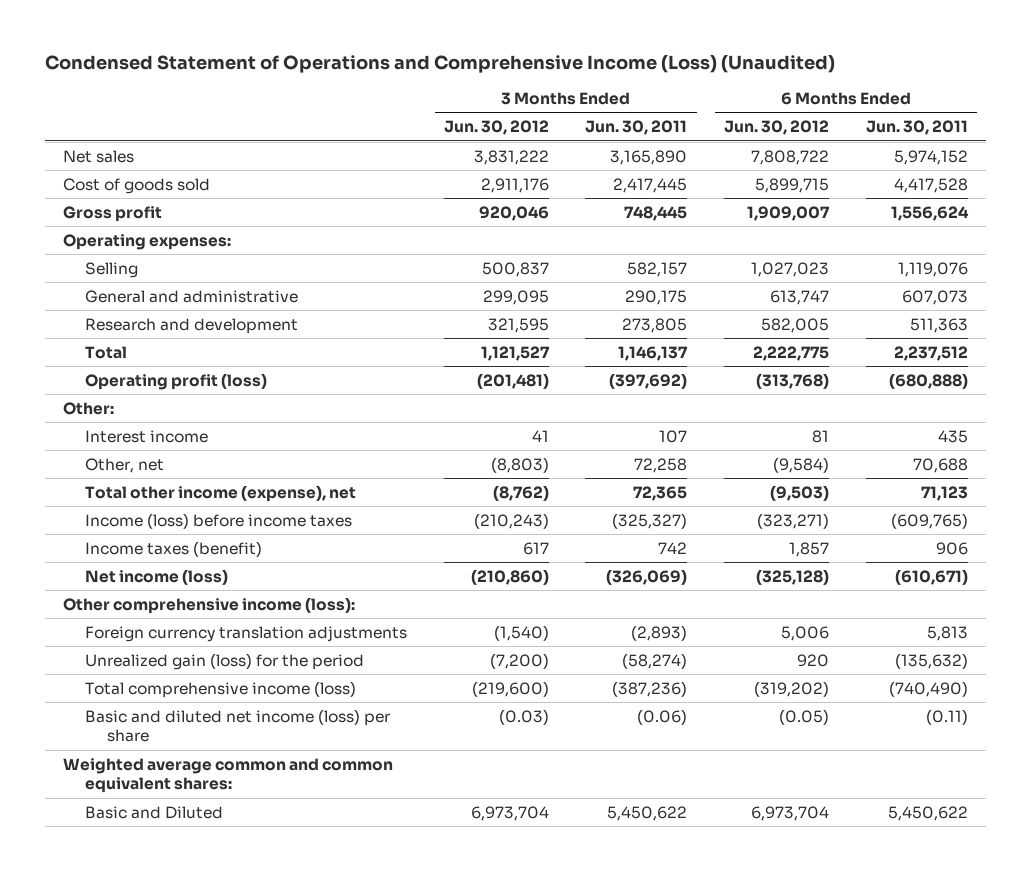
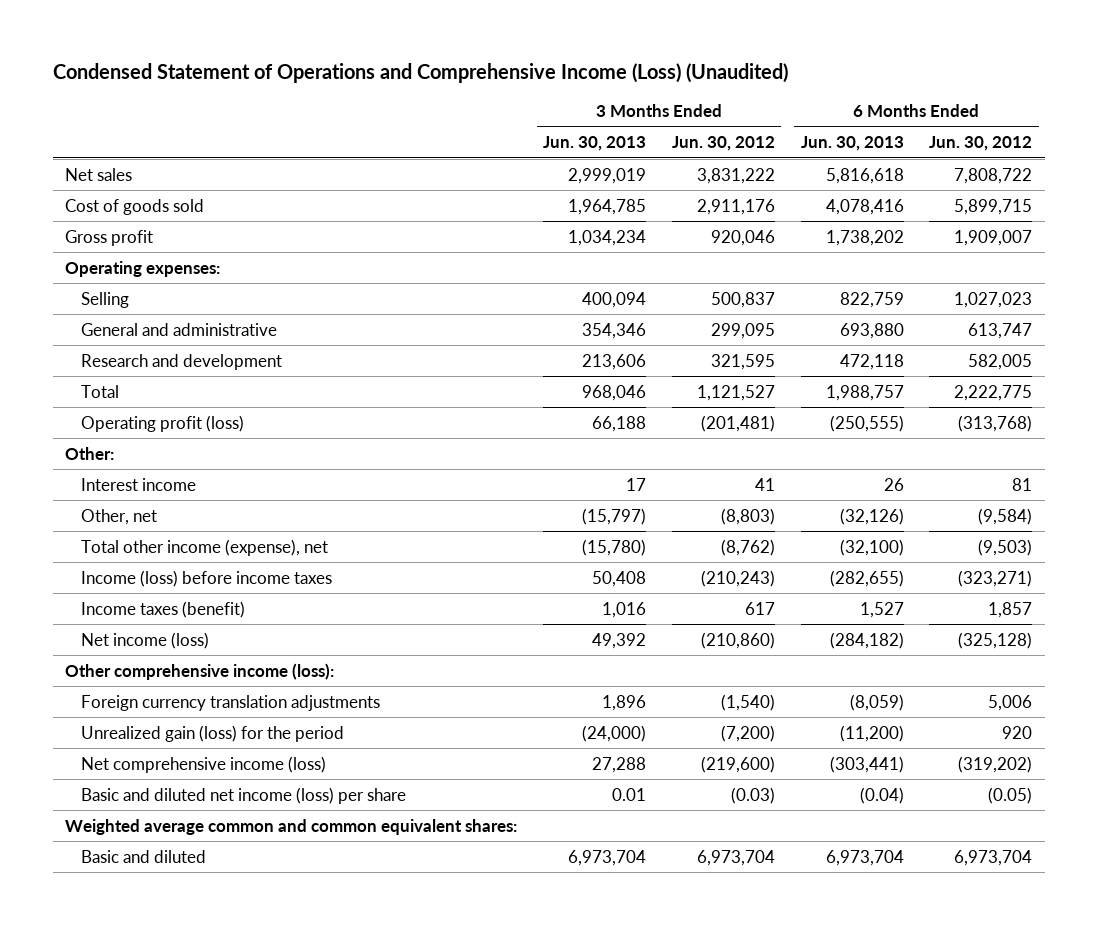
- | 3 Months Ended Jun. 30, 2012 | 3 Months Ended Jun. 30, 2011 | 6 Months Ended Jun. 30, 2012 | 6 Months Ended Jun. 30, 2011
+ | 3 Months Ended Jun. 30, 2013 | 3 Months Ended Jun. 30, 2012 | 6 Months Ended Jun. 30, 2013 | 6 Months Ended Jun. 30, 2012
- Total comprehensive income (loss) | (219,600) | (387,236) | (319,202) | (740,490)
+ Net comprehensive income (loss) | 27,288 | (219,600) | (303,441) | (319,202)
- Basic and Diluted | 6,973,704 | 5,450,622 | 6,973,704 | 5,450,622
+ Basic and diluted | 6,973,704 | 6,973,704 | 6,973,704 | 6,973,704

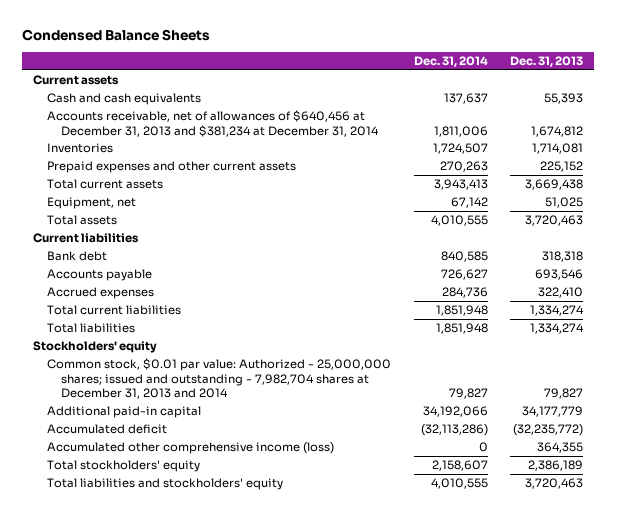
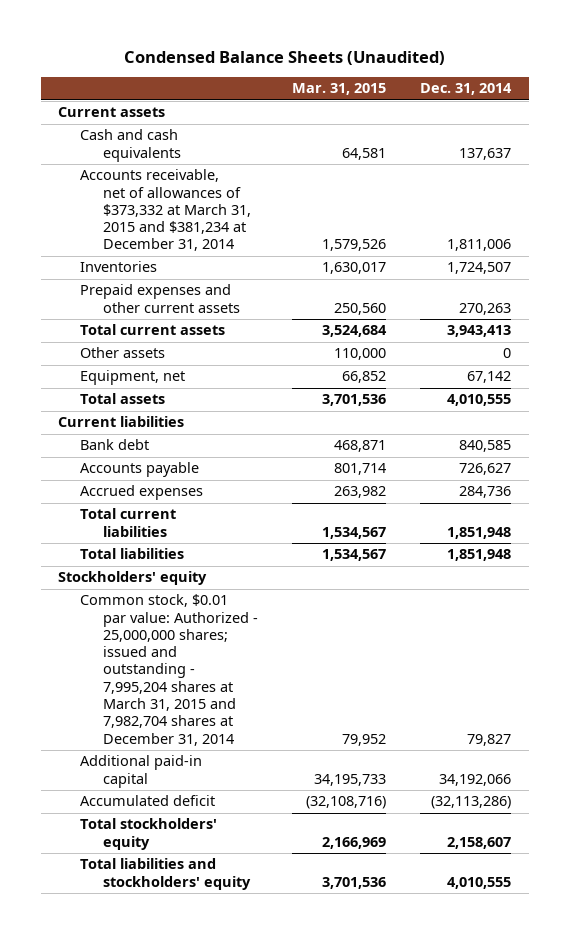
- Condensed Balance Sheets
+ Condensed Balance Sheets (Unaudited)
- | Dec. 31, 2014 | Dec. 31, 2013
+ | Mar. 31, 2015 | Dec. 31, 2014
- Accounts receivable, net of allowances of $640,456 at December 31, 2013 and $381,234 at December 31, 2014 | 1,811,006 | 1,674,812
+ Accounts receivable, net of allowances of $373,332 at March 31, 2015 and $381,234 at December 31, 2014 | 1,579,526 | 1,811,006
+ Other assets | 110,000 | 0
- Common stock, $0.01 par value: Authorized - 25,000,000 shares; issued and outstanding - 7,982,704 shares at December 31, 2013 and 2014 | 79,827 | 79,827
+ Common stock, $0.01 par value: Authorized - 25,000,000 shares; issued and outstanding - 7,995,204 shares at March 31, 2015 and 7,982,704 shares at December 31, 2014 | 79,952 | 79,827
- Accumulated other comprehensive income (loss) | 0 | 364,355

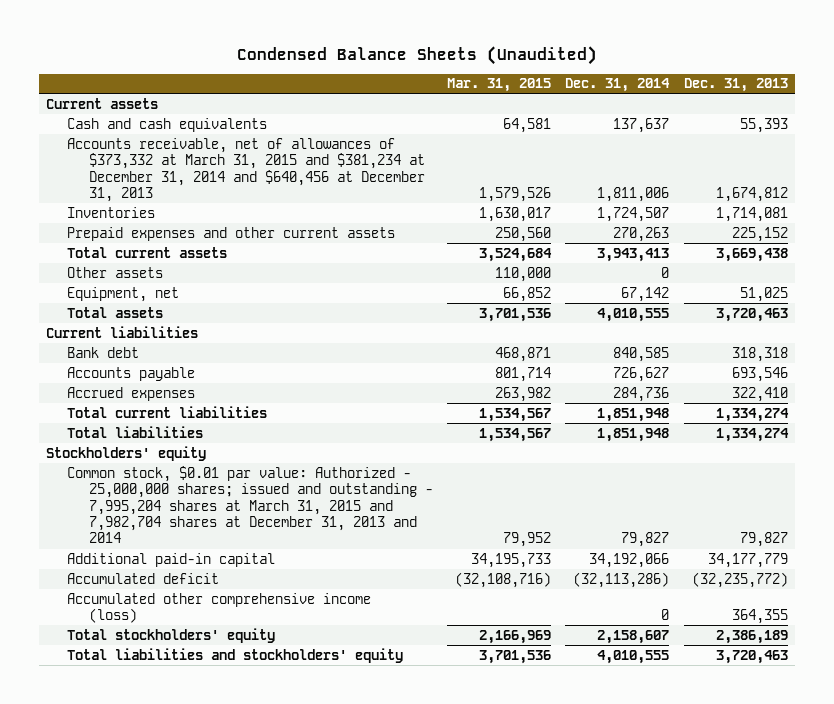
- | Mar. 31, 2015 | Dec. 31, 2014
+ | Mar. 31, 2015 | Dec. 31, 2014 | Dec. 31, 2013
- Accounts receivable, net of allowances of $373,332 at March 31, 2015 and $381,234 at December 31, 2014 | 1,579,526 | 1,811,006
+ Accounts receivable, net of allowances of $373,332 at March 31, 2015 and $381,234 at December 31, 2014 and $640,456 at December 31, 2013 | 1,579,526 | 1,811,006 | 1,674,812
- Common stock, $0.01 par value: Authorized - 25,000,000 shares; issued and outstanding - 7,995,204 shares at March 31, 2015 and 7,982,704 shares at December 31, 2014 | 79,952 | 79,827
+ Common stock, $0.01 par value: Authorized - 25,000,000 shares; issued and outstanding - 7,995,204 shares at March 31, 2015 and 7,982,704 shares at December 31, 2013 and 2014 | 79,952 | 79,827 | 79,827
+ Accumulated other comprehensive income (loss) | | 0 | 364,355

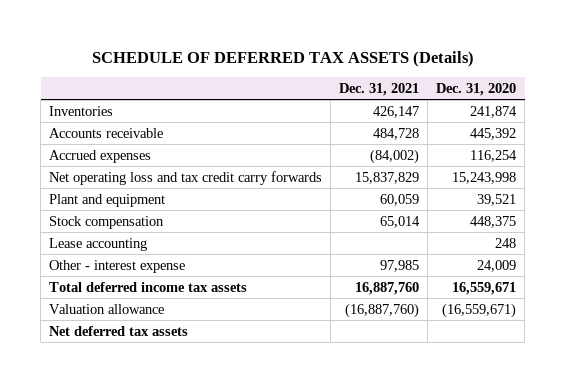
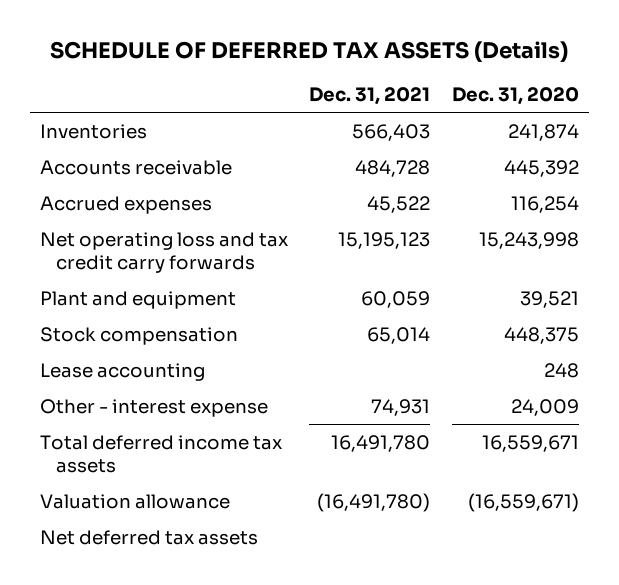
- Inventories | 426,147 | 241,874
+ Inventories | 566,403 | 241,874
- Accrued expenses | (84,002) | 116,254
- Net operating loss and tax credit carry forwards | 15,837,829 | 15,243,998
+ Accrued expenses | 45,522 | 116,254
+ Net operating loss and tax credit carry forwards | 15,195,123 | 15,243,998
- Other - interest expense | 97,985 | 24,009
- Total deferred income tax assets | 16,887,760 | 16,559,671
- Valuation allowance | (16,887,760) | (16,559,671)
+ Other - interest expense | 74,931 | 24,009
+ Total deferred income tax assets | 16,491,780 | 16,559,671
+ Valuation allowance | (16,491,780) | (16,559,671)

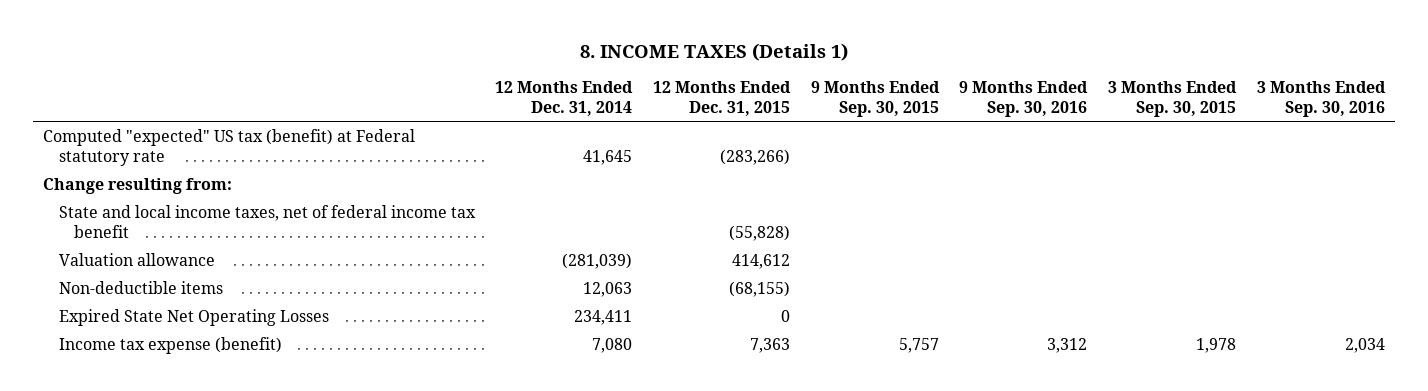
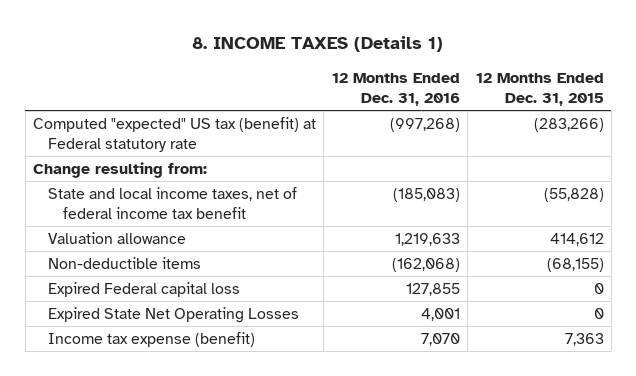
- | 12 Months Ended Dec. 31, 2014 | 12 Months Ended Dec. 31, 2015 | 9 Months Ended Sep. 30, 2015 | 9 Months Ended Sep. 30, 2016 | 3 Months Ended Sep. 30, 2015 | 3 Months Ended Sep. 30, 2016
+ | 12 Months Ended Dec. 31, 2016 | 12 Months Ended Dec. 31, 2015
+ Expired Federal capital loss | 127,855 | 0

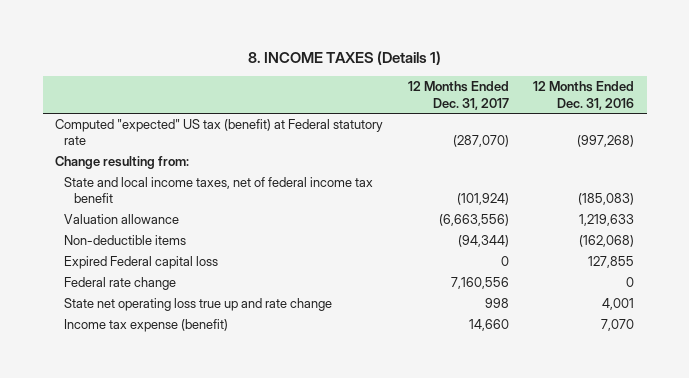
- | 12 Months Ended Dec. 31, 2016 | 12 Months Ended Dec. 31, 2015
+ | 12 Months Ended Dec. 31, 2017 | 12 Months Ended Dec. 31, 2016
- Expired State Net Operating Losses | 4,001 | 0
+ Federal rate change | 7,160,556 | 0
+ State net operating loss true up and rate change | 998 | 4,001

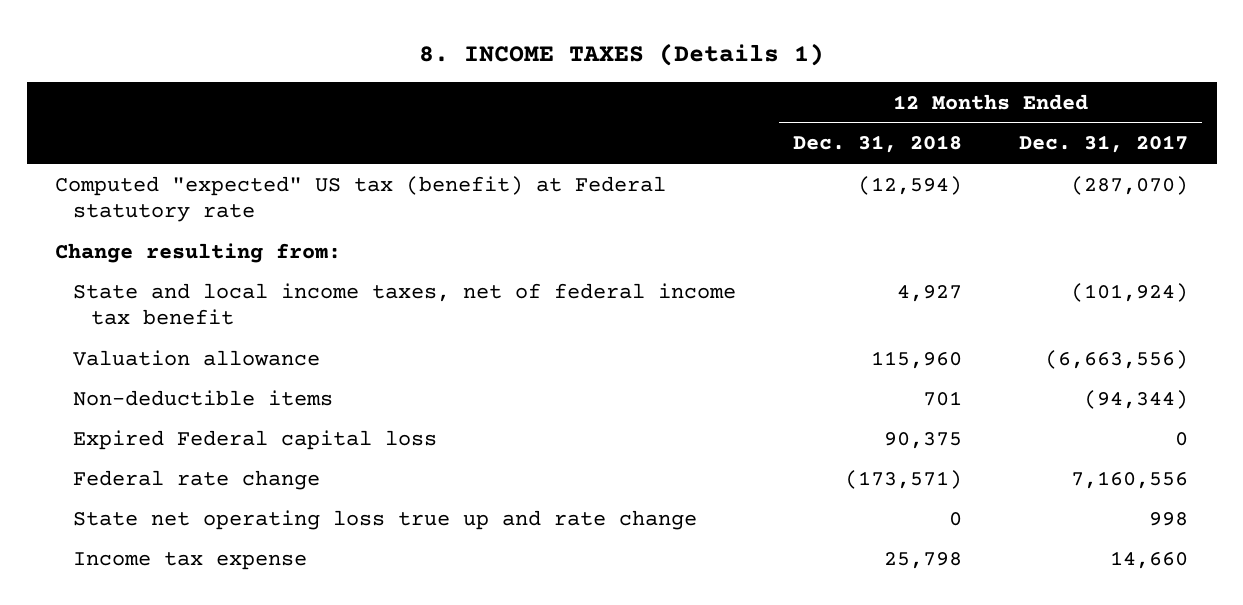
- | 12 Months Ended Dec. 31, 2017 | 12 Months Ended Dec. 31, 2016
+ | 12 Months Ended Dec. 31, 2018 | 12 Months Ended Dec. 31, 2017
- Income tax expense (benefit) | 14,660 | 7,070
+ Income tax expense | 25,798 | 14,660

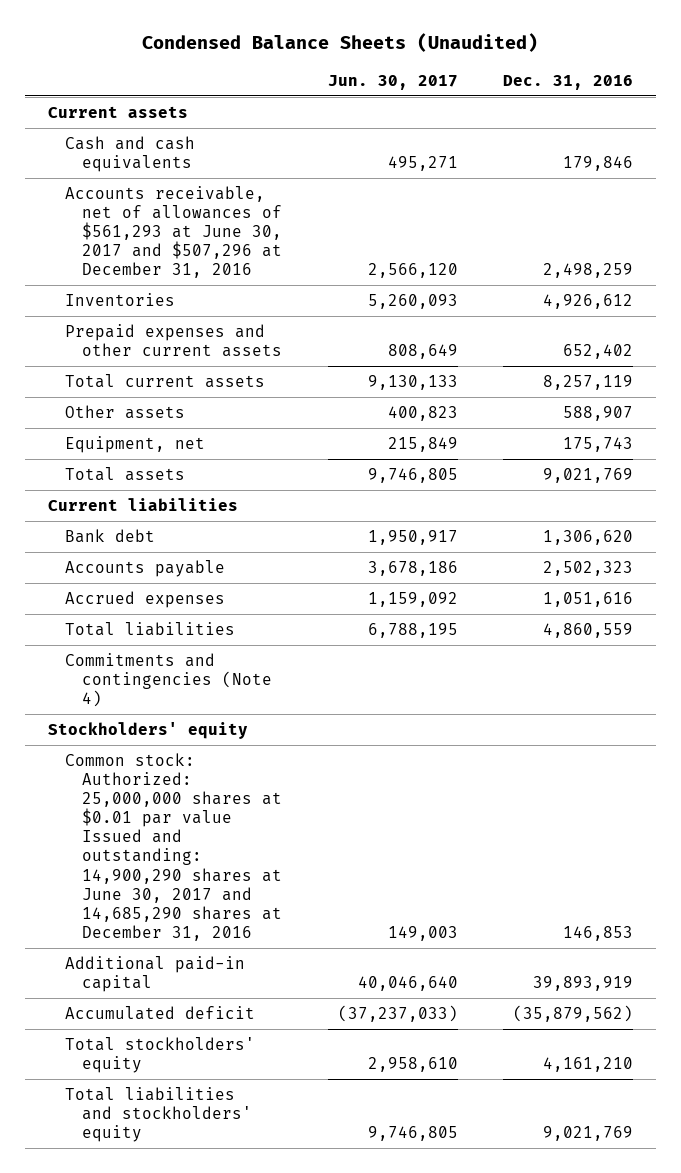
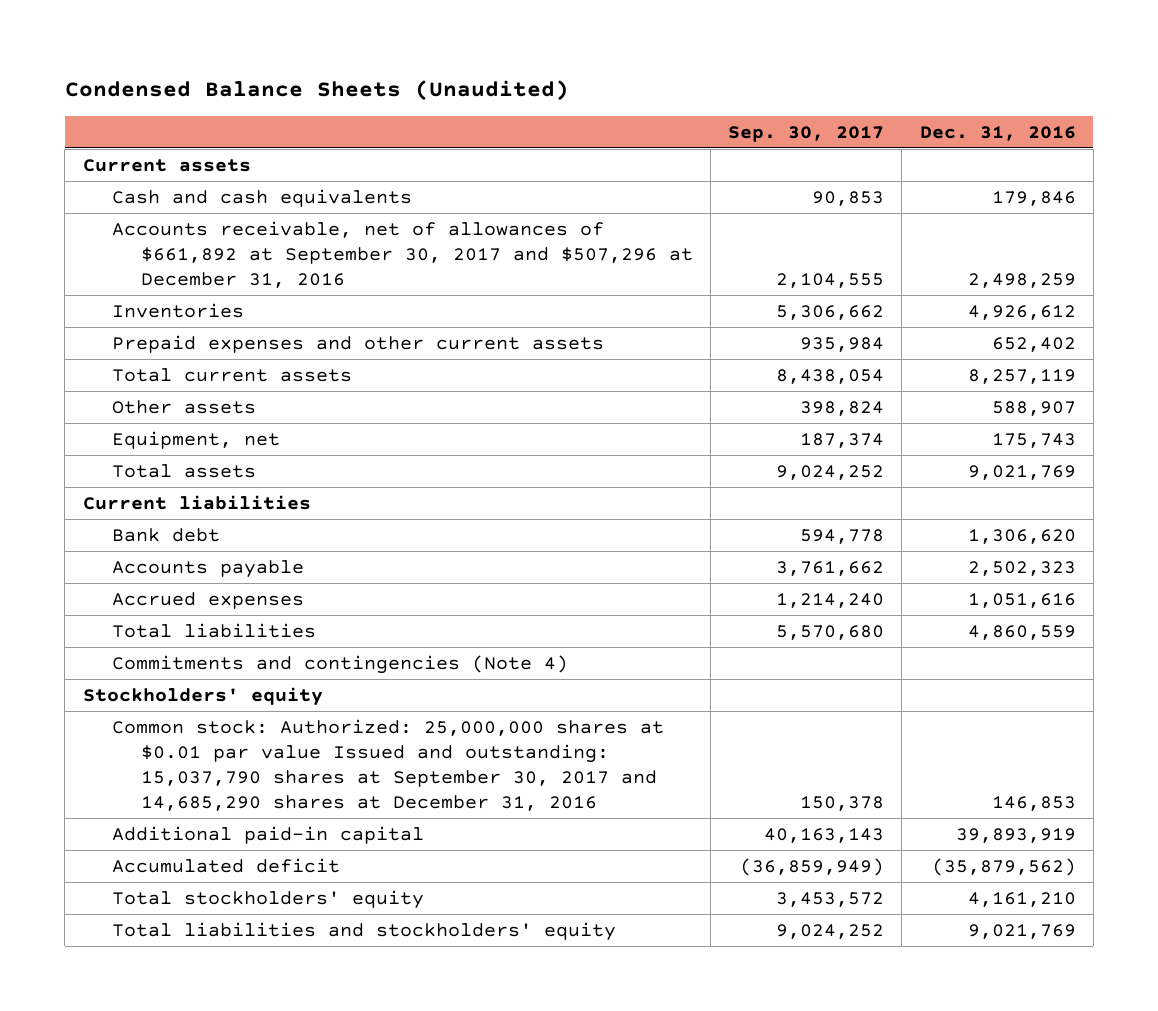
- | Jun. 30, 2017 | Dec. 31, 2016
+ | Sep. 30, 2017 | Dec. 31, 2016
- Accounts receivable, net of allowances of $561,293 at June 30, 2017 and $507,296 at December 31, 2016 | 2,566,120 | 2,498,259
+ Accounts receivable, net of allowances of $661,892 at September 30, 2017 and $507,296 at December 31, 2016 | 2,104,555 | 2,498,259
- Common stock: Authorized: 25,000,000 shares at $0.01 par value Issued and outstanding: 14,900,290 shares at June 30, 2017 and 14,685,290 shares at December 31, 2016 | 149,003 | 146,853
+ Common stock: Authorized: 25,000,000 shares at $0.01 par value Issued and outstanding: 15,037,790 shares at September 30, 2017 and 14,685,290 shares at December 31, 2016 | 150,378 | 146,853

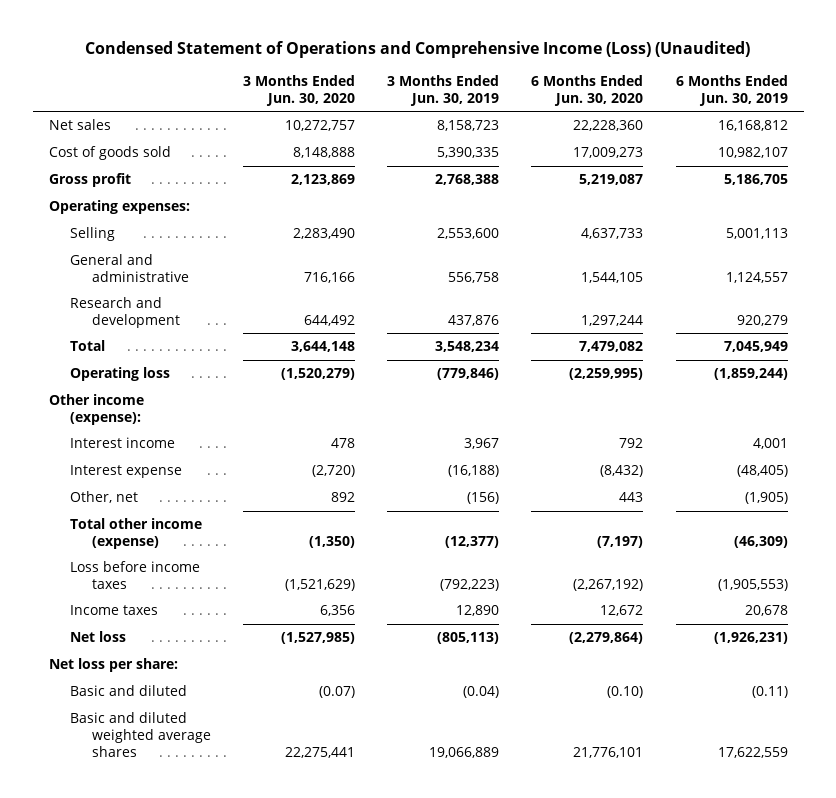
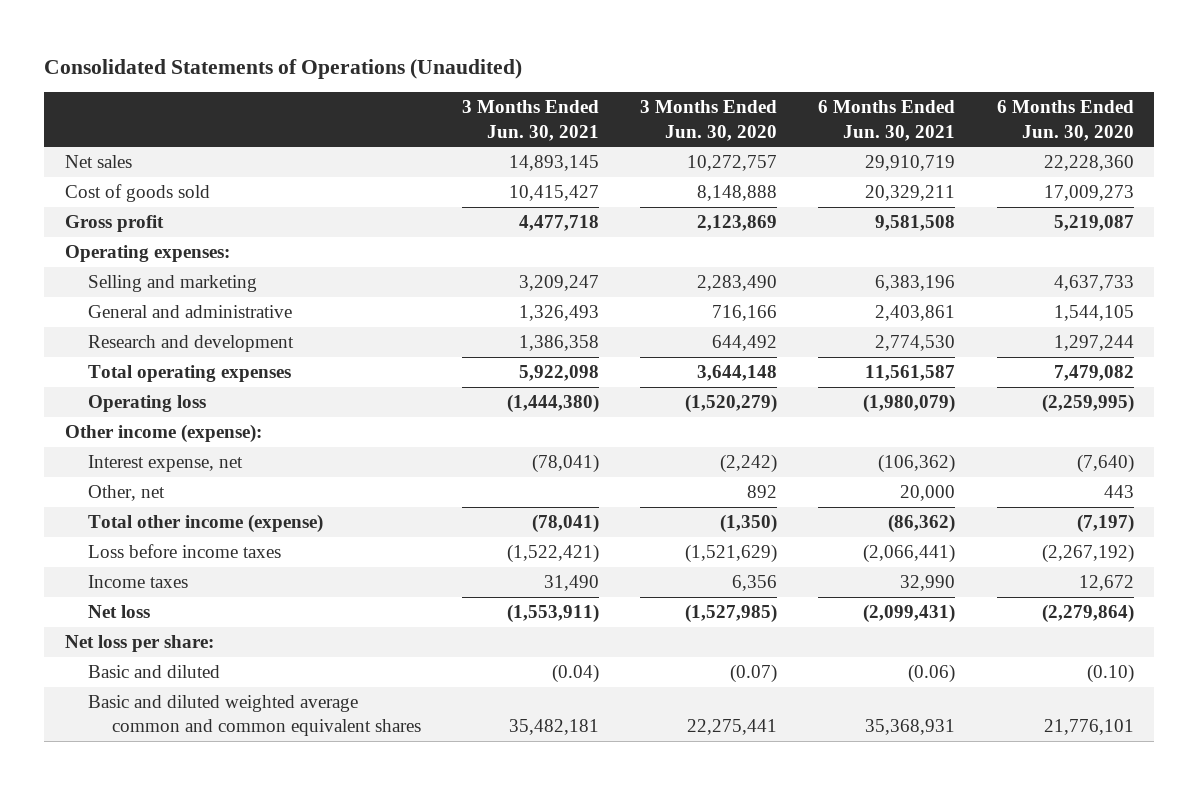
- Condensed Statement of Operations and Comprehensive Income (Loss) (Unaudited)
+ Consolidated Statements of Operations (Unaudited)
- | 3 Months Ended Jun. 30, 2020 | 3 Months Ended Jun. 30, 2019 | 6 Months Ended Jun. 30, 2020 | 6 Months Ended Jun. 30, 2019
+ | 3 Months Ended Jun. 30, 2021 | 3 Months Ended Jun. 30, 2020 | 6 Months Ended Jun. 30, 2021 | 6 Months Ended Jun. 30, 2020
- Selling | 2,283,490 | 2,553,600 | 4,637,733 | 5,001,113
+ Selling and marketing | 3,209,247 | 2,283,490 | 6,383,196 | 4,637,733
- Total | 3,644,148 | 3,548,234 | 7,479,082 | 7,045,949
+ Total operating expenses | 5,922,098 | 3,644,148 | 11,561,587 | 7,479,082
- Interest income | 478 | 3,967 | 792 | 4,001
- Interest expense | (2,720) | (16,188) | (8,432) | (48,405)
+ Interest expense, net | (78,041) | (2,242) | (106,362) | (7,640)
- Basic and diluted weighted average shares | 22,275,441 | 19,066,889 | 21,776,101 | 17,622,559
+ Basic and diluted weighted average common and common equivalent shares | 35,482,181 | 22,275,441 | 35,368,931 | 21,776,101

